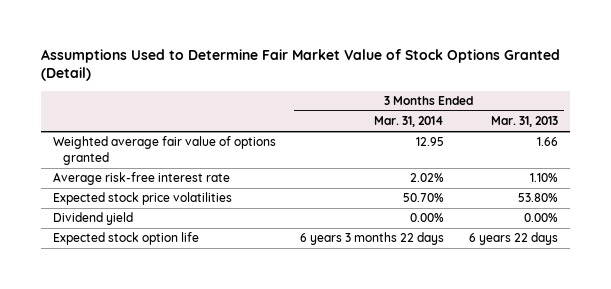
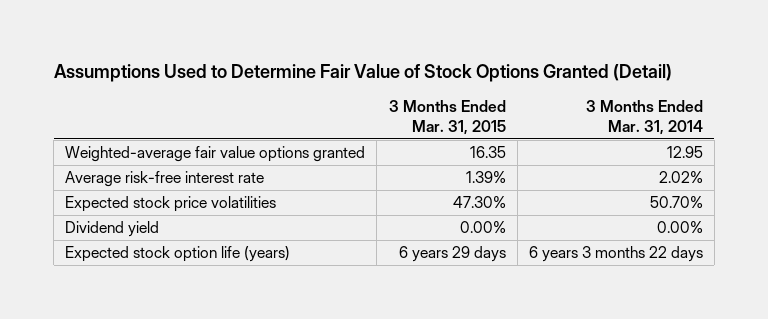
- Assumptions Used to Determine Fair Market Value of Stock Options Granted (Detail)
+ Assumptions Used to Determine Fair Value of Stock Options Granted (Detail)
- | 3 Months Ended Mar. 31, 2014 | 3 Months Ended Mar. 31, 2013
+ | 3 Months Ended Mar. 31, 2015 | 3 Months Ended Mar. 31, 2014
- Weighted average fair value of options granted | 12.95 | 1.66
+ Weighted-average fair value options granted | 16.35 | 12.95
- Expected stock option life | 6 years 3 months 22 days | 6 years 22 days
+ Expected stock option life (years) | 6 years 29 days | 6 years 3 months 22 days

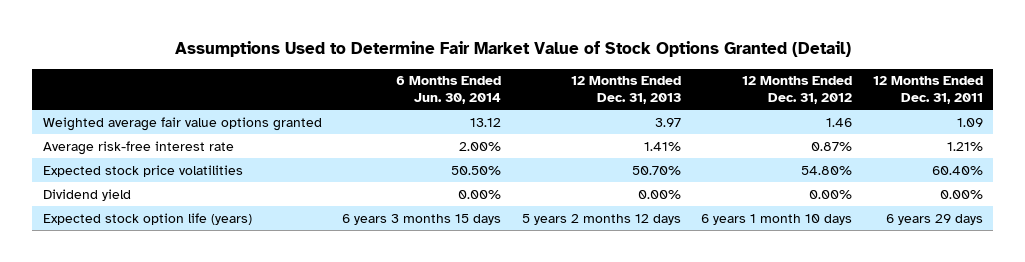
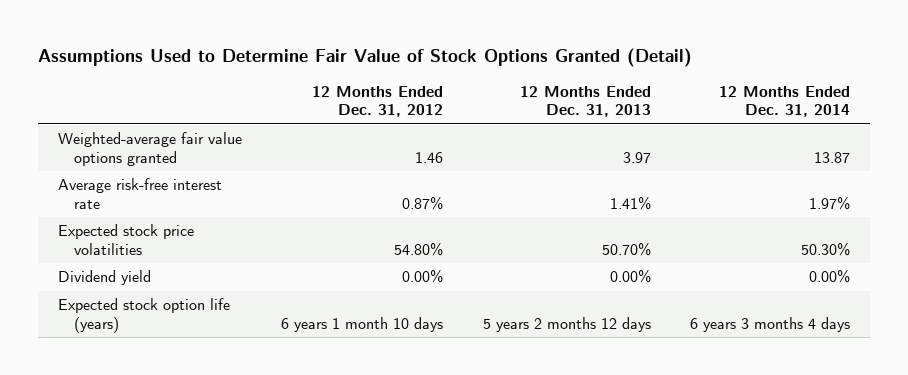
- Assumptions Used to Determine Fair Market Value of Stock Options Granted (Detail)
+ Assumptions Used to Determine Fair Value of Stock Options Granted (Detail)
- | 6 Months Ended Jun. 30, 2014 | 12 Months Ended Dec. 31, 2013 | 12 Months Ended Dec. 31, 2012 | 12 Months Ended Dec. 31, 2011
+ | 12 Months Ended Dec. 31, 2012 | 12 Months Ended Dec. 31, 2013 | 12 Months Ended Dec. 31, 2014
- Weighted average fair value options granted | 13.12 | 3.97 | 1.46 | 1.09
+ Weighted-average fair value options granted | 1.46 | 3.97 | 13.87

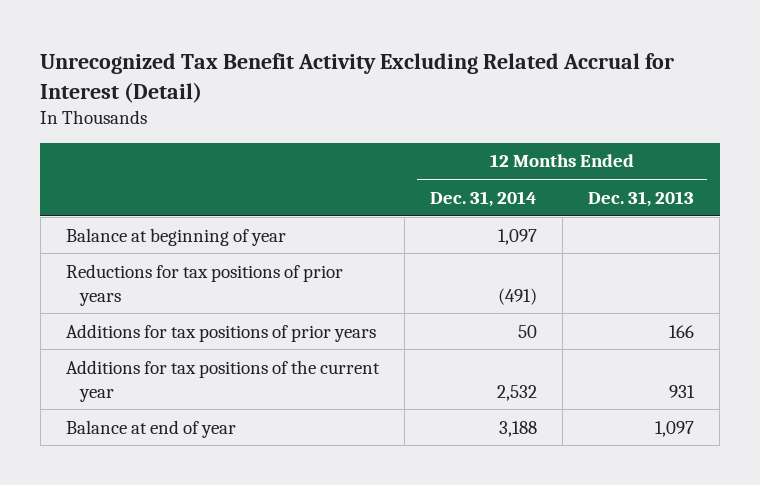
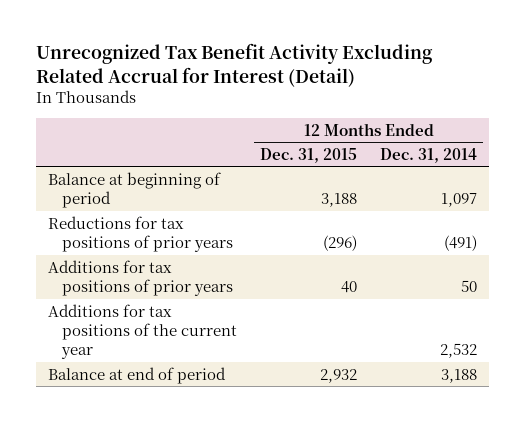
- | 12 Months Ended Dec. 31, 2014 | 12 Months Ended Dec. 31, 2013
+ | 12 Months Ended Dec. 31, 2015 | 12 Months Ended Dec. 31, 2014
- Balance at beginning of year | 1,097 |
+ Balance at beginning of period | 3,188 | 1,097
- Balance at end of year | 3,188 | 1,097
+ Balance at end of period | 2,932 | 3,188

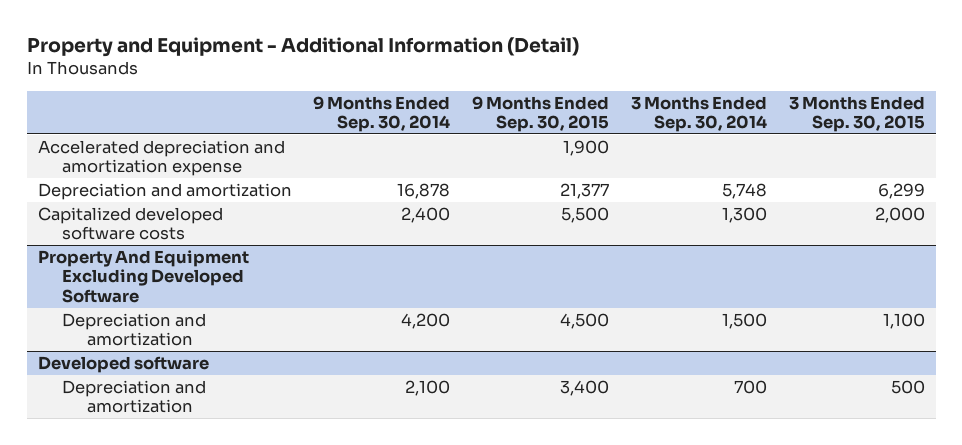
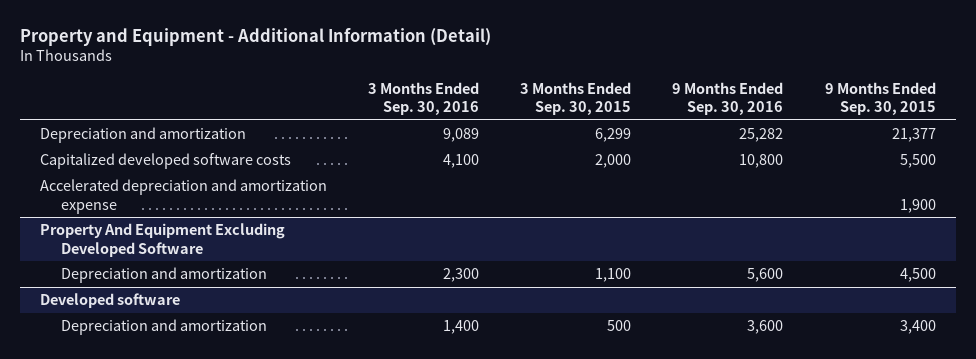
- | 9 Months Ended Sep. 30, 2014 | 9 Months Ended Sep. 30, 2015 | 3 Months Ended Sep. 30, 2014 | 3 Months Ended Sep. 30, 2015
+ | 3 Months Ended Sep. 30, 2016 | 3 Months Ended Sep. 30, 2015 | 9 Months Ended Sep. 30, 2016 | 9 Months Ended Sep. 30, 2015
moved down: Accelerated depreciation and amortization expense | | | | 1,900

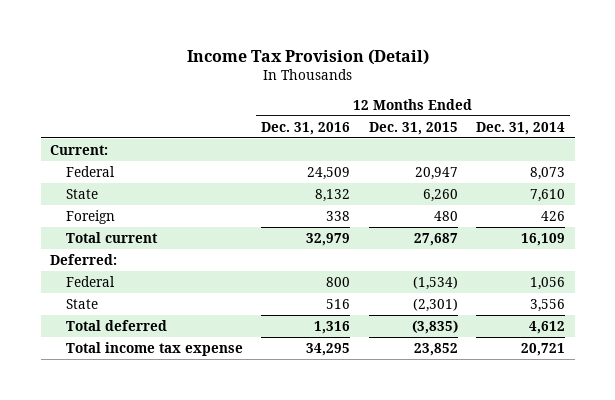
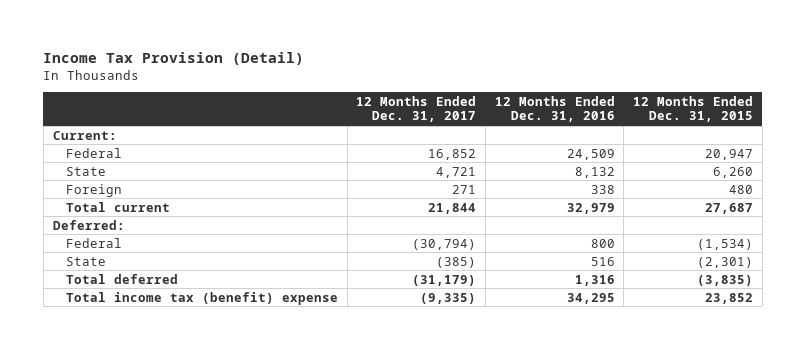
- | 12 Months Ended Dec. 31, 2016 | 12 Months Ended Dec. 31, 2015 | 12 Months Ended Dec. 31, 2014
+ | 12 Months Ended Dec. 31, 2017 | 12 Months Ended Dec. 31, 2016 | 12 Months Ended Dec. 31, 2015
- Total income tax expense | 34,295 | 23,852 | 20,721
+ Total income tax (benefit) expense | (9,335) | 34,295 | 23,852

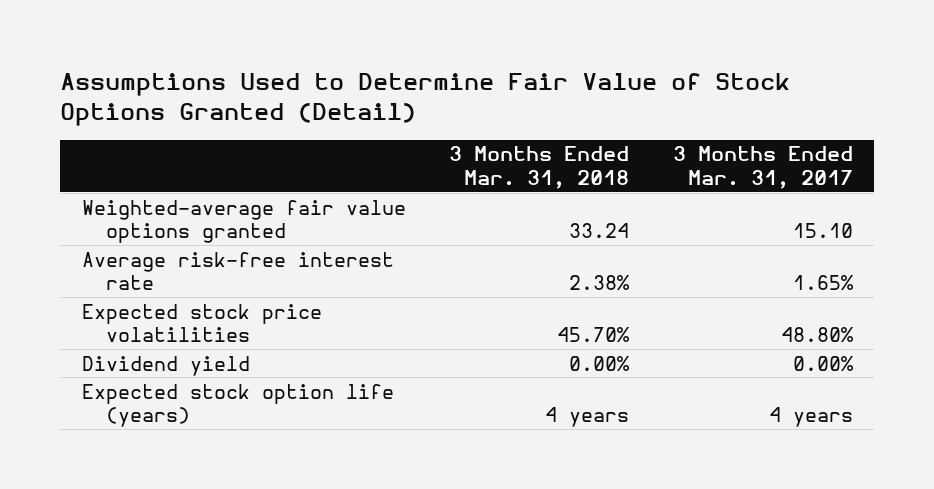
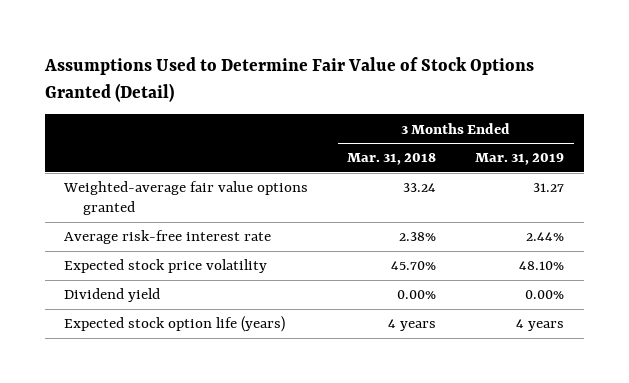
- | 3 Months Ended Mar. 31, 2018 | 3 Months Ended Mar. 31, 2017
+ | 3 Months Ended Mar. 31, 2018 | 3 Months Ended Mar. 31, 2019
- Expected stock price volatilities | 45.70% | 48.80%
+ Expected stock price volatility | 45.70% | 48.10%

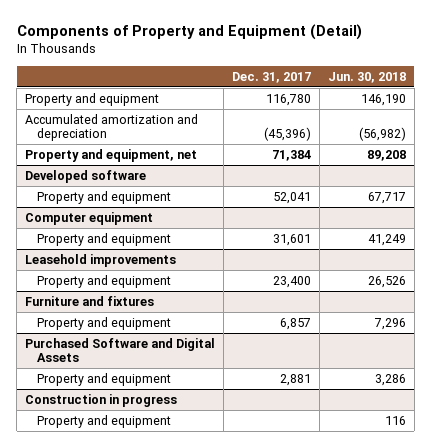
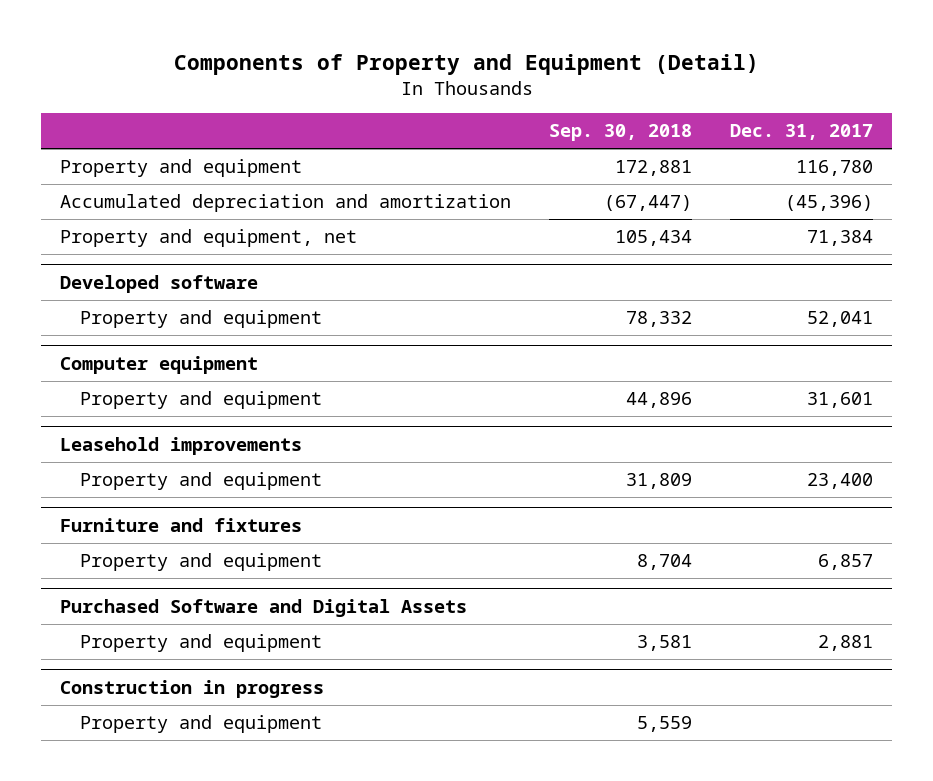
- | Dec. 31, 2017 | Jun. 30, 2018
+ | Sep. 30, 2018 | Dec. 31, 2017
- Accumulated amortization and depreciation | (45,396) | (56,982)
+ Accumulated depreciation and amortization | (67,447) | (45,396)

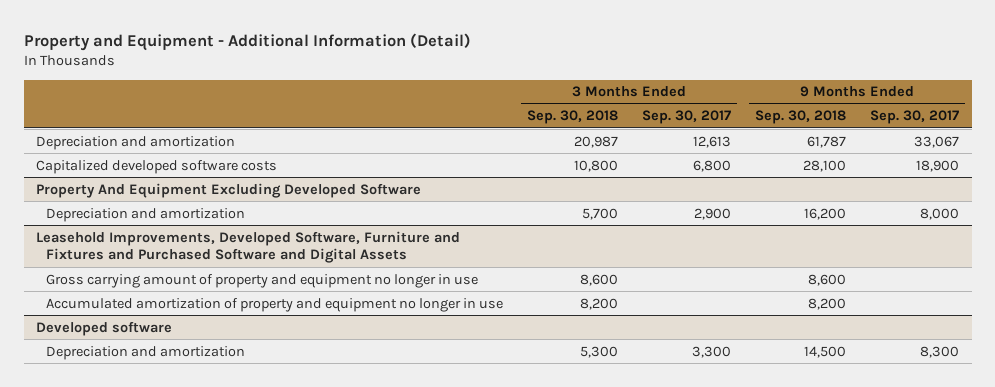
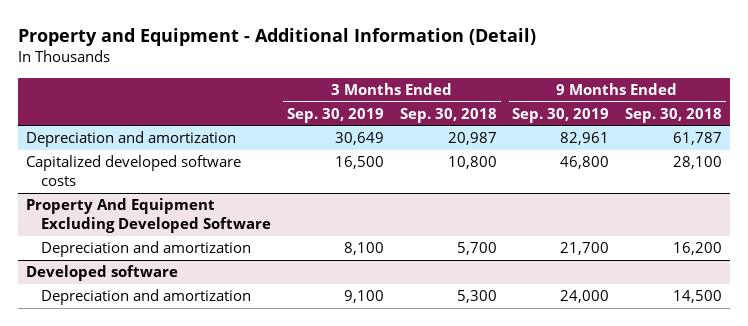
- | 3 Months Ended Sep. 30, 2018 | 3 Months Ended Sep. 30, 2017 | 9 Months Ended Sep. 30, 2018 | 9 Months Ended Sep. 30, 2017
+ | 3 Months Ended Sep. 30, 2019 | 3 Months Ended Sep. 30, 2018 | 9 Months Ended Sep. 30, 2019 | 9 Months Ended Sep. 30, 2018
- Leasehold Improvements, Developed Software, Furniture and Fixtures and Purchased Software and Digital Assets
- Gross carrying amount of property and equipment no longer in use | 8,600 | | 8,600 |
- Accumulated amortization of property and equipment no longer in use | 8,200 | | 8,200 |

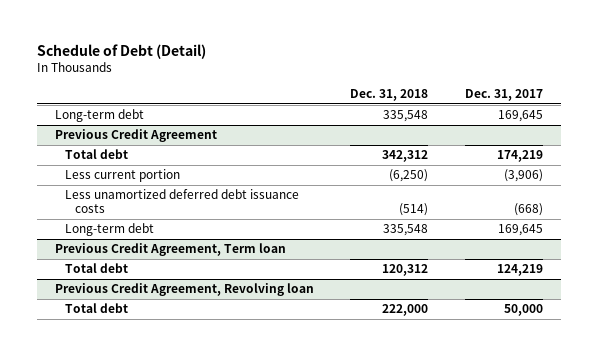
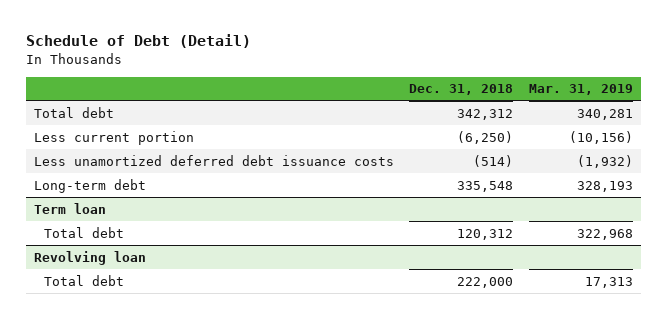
- | Dec. 31, 2018 | Dec. 31, 2017
+ | Dec. 31, 2018 | Mar. 31, 2019
- Long-term debt | 335,548 | 169,645
- Previous Credit Agreement
- Previous Credit Agreement, Term loan
+ Term loan
- Previous Credit Agreement, Revolving loan
+ Revolving loan

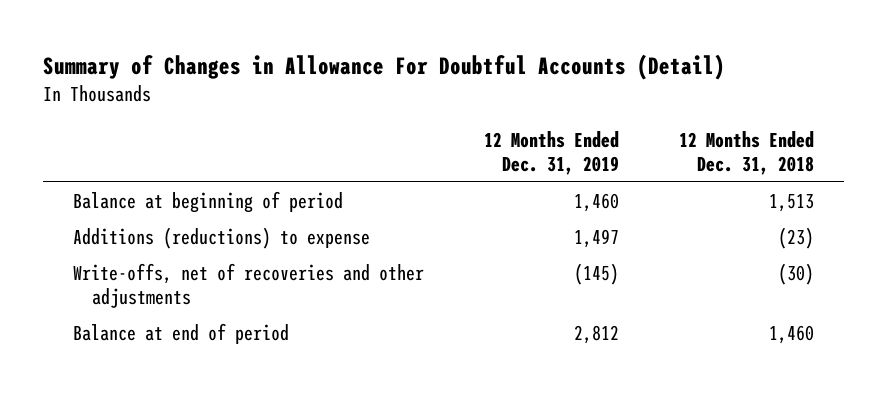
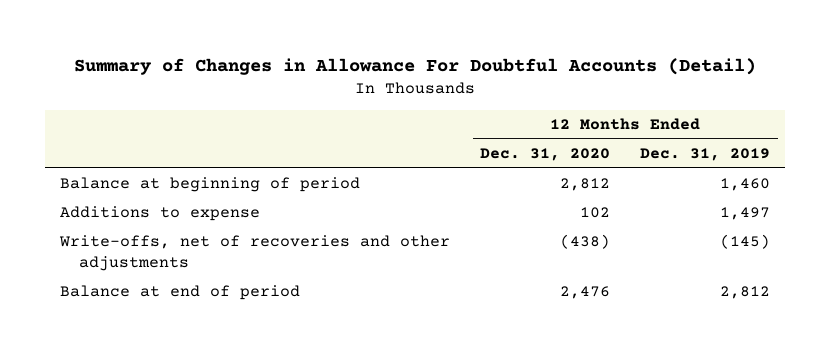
- | 12 Months Ended Dec. 31, 2019 | 12 Months Ended Dec. 31, 2018
+ | 12 Months Ended Dec. 31, 2020 | 12 Months Ended Dec. 31, 2019
- Additions (reductions) to expense | 1,497 | (23)
+ Additions to expense | 102 | 1,497

